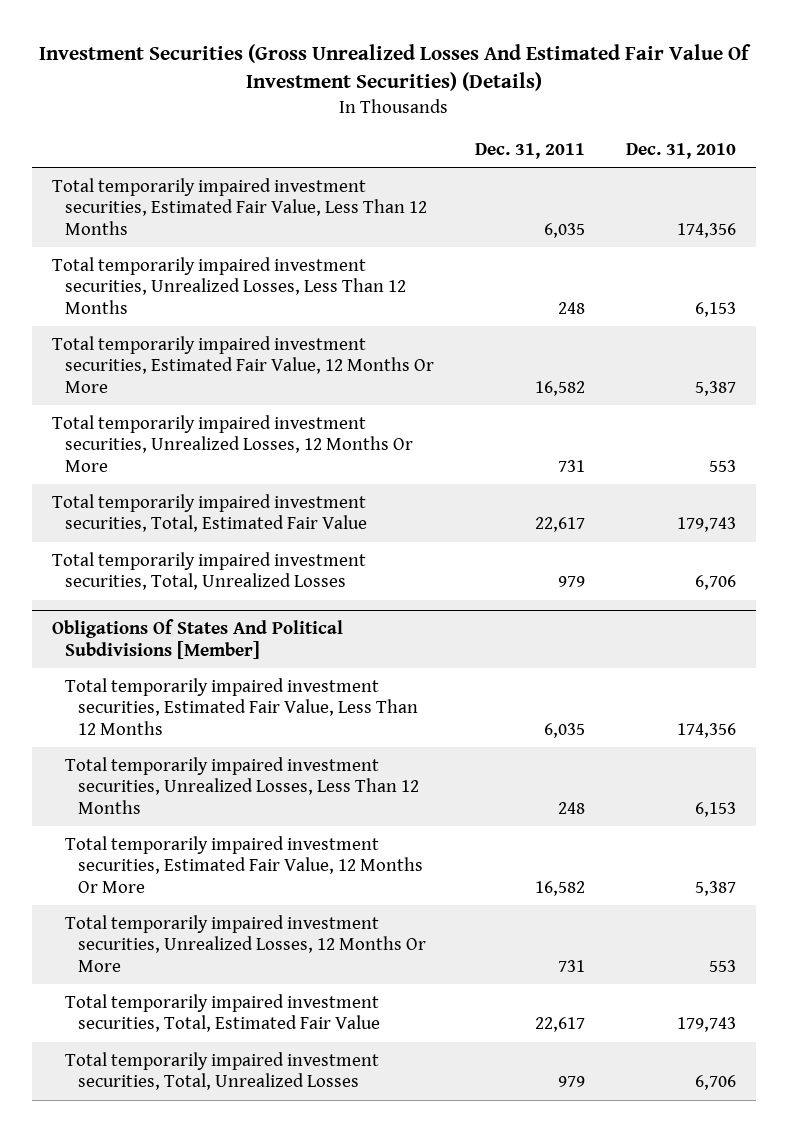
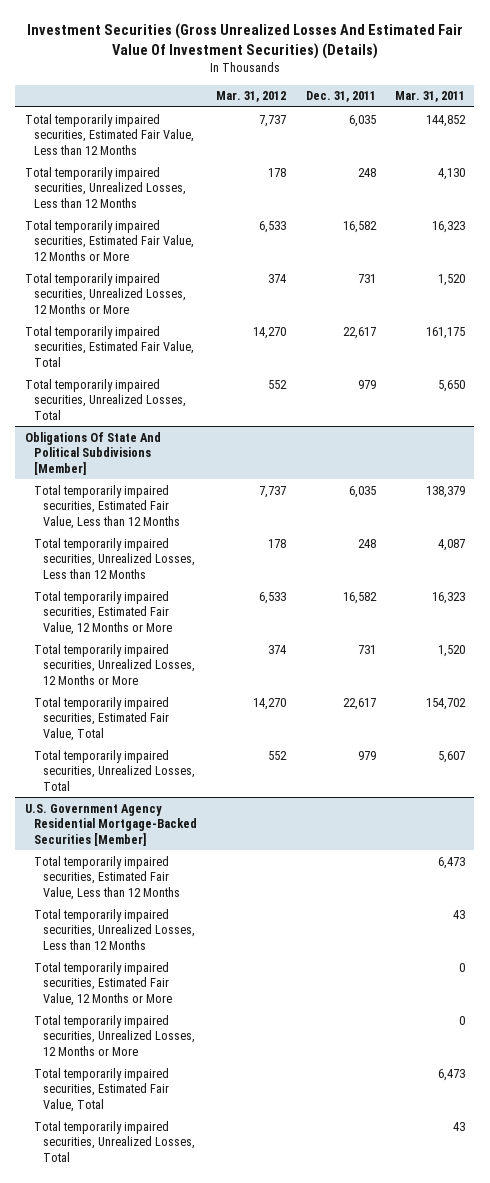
- | Dec. 31, 2011 | Dec. 31, 2010
+ | Mar. 31, 2012 | Dec. 31, 2011 | Mar. 31, 2011
- Total temporarily impaired investment securities, Estimated Fair Value, Less Than 12 Months | 6,035 | 174,356
- Total temporarily impaired investment securities, Unrealized Losses, Less Than 12 Months | 248 | 6,153
- Total temporarily impaired investment securities, Estimated Fair Value, 12 Months Or More | 16,582 | 5,387
- Total temporarily impaired investment securities, Unrealized Losses, 12 Months Or More | 731 | 553
- Total temporarily impaired investment securities, Total, Estimated Fair Value | 22,617 | 179,743
- Total temporarily impaired investment securities, Total, Unrealized Losses | 979 | 6,706
- Obligations Of States And Political Subdivisions [Member]
- Total temporarily impaired investment securities, Estimated Fair Value, Less Than 12 Months | 6,035 | 174,356
- Total temporarily impaired investment securities, Unrealized Losses, Less Than 12 Months | 248 | 6,153
- Total temporarily impaired investment securities, Estimated Fair Value, 12 Months Or More | 16,582 | 5,387
- Total temporarily impaired investment securities, Unrealized Losses, 12 Months Or More | 731 | 553
- Total temporarily impaired investment securities, Total, Estimated Fair Value | 22,617 | 179,743
- Total temporarily impaired investment securities, Total, Unrealized Losses | 979 | 6,706
+ Total temporarily impaired securities, Estimated Fair Value, Less than 12 Months | 7,737 | 6,035 | 144,852
+ Total temporarily impaired securities, Unrealized Losses, Less than 12 Months | 178 | 248 | 4,130
+ Total temporarily impaired securities, Estimated Fair Value, 12 Months or More | 6,533 | 16,582 | 16,323
+ Total temporarily impaired securities, Unrealized Losses, 12 Months or More | 374 | 731 | 1,520
+ Total temporarily impaired securities, Estimated Fair Value, Total | 14,270 | 22,617 | 161,175
+ Total temporarily impaired securities, Unrealized Losses, Total | 552 | 979 | 5,650
+ Obligations Of State And Political Subdivisions [Member]
+ Total temporarily impaired securities, Estimated Fair Value, Less than 12 Months | 7,737 | 6,035 | 138,379
+ Total temporarily impaired securities, Unrealized Losses, Less than 12 Months | 178 | 248 | 4,087
+ Total temporarily impaired securities, Estimated Fair Value, 12 Months or More | 6,533 | 16,582 | 16,323
+ Total temporarily impaired securities, Unrealized Losses, 12 Months or More | 374 | 731 | 1,520
+ Total temporarily impaired securities, Estimated Fair Value, Total | 14,270 | 22,617 | 154,702
+ Total temporarily impaired securities, Unrealized Losses, Total | 552 | 979 | 5,607
+ U.S. Government Agency Residential Mortgage-Backed Securities [Member]
+ Total temporarily impaired securities, Estimated Fair Value, Less than 12 Months | | | 6,473
+ Total temporarily impaired securities, Unrealized Losses, Less than 12 Months | | | 43
+ Total temporarily impaired securities, Estimated Fair Value, 12 Months or More | | | 0
+ Total temporarily impaired securities, Unrealized Losses, 12 Months or More | | | 0
+ Total temporarily impaired securities, Estimated Fair Value, Total | | | 6,473
+ Total temporarily impaired securities, Unrealized Losses, Total | | | 43

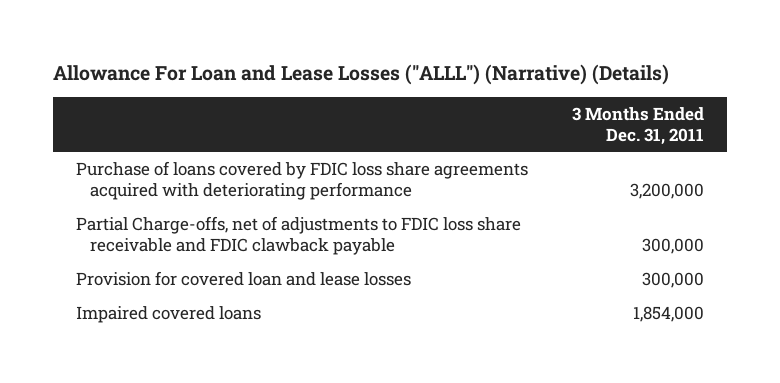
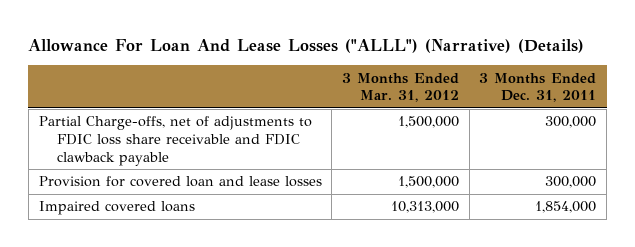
- Allowance For Loan and Lease Losses ("ALLL") (Narrative) (Details)
+ Allowance For Loan And Lease Losses ("ALLL") (Narrative) (Details)
- | 3 Months Ended Dec. 31, 2011
+ | 3 Months Ended Mar. 31, 2012 | 3 Months Ended Dec. 31, 2011
- Purchase of loans covered by FDIC loss share agreements acquired with deteriorating performance | 3,200,000

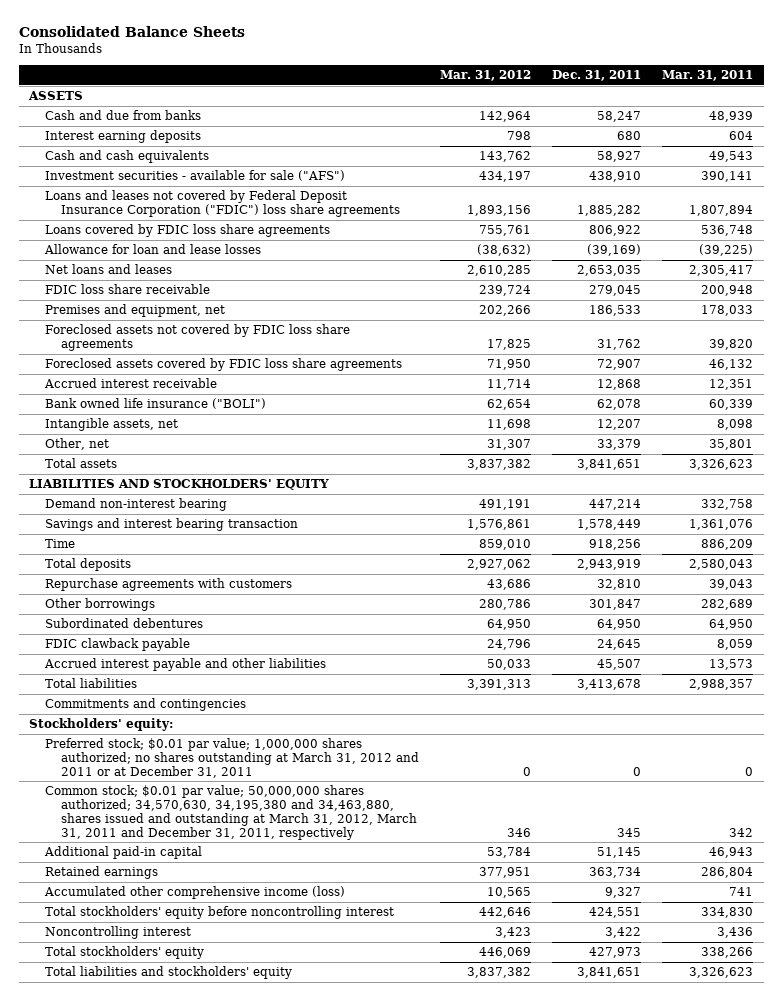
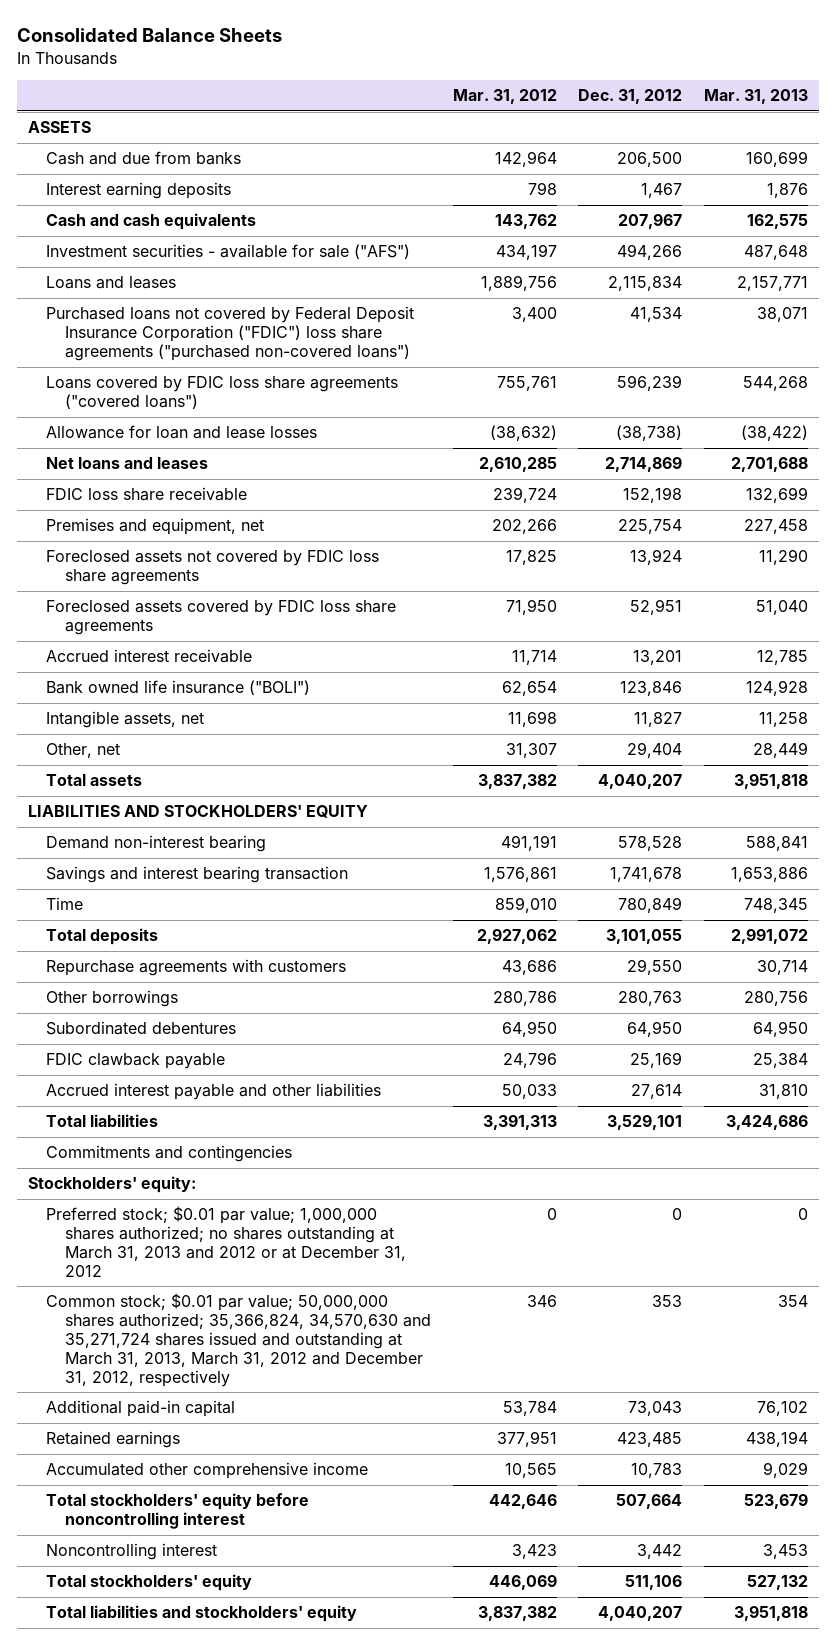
- | Mar. 31, 2012 | Dec. 31, 2011 | Mar. 31, 2011
+ | Mar. 31, 2012 | Dec. 31, 2012 | Mar. 31, 2013
- Loans and leases not covered by Federal Deposit Insurance Corporation ("FDIC") loss share agreements | 1,893,156 | 1,885,282 | 1,807,894
- Loans covered by FDIC loss share agreements | 755,761 | 806,922 | 536,748
+ Loans and leases | 1,889,756 | 2,115,834 | 2,157,771
+ Purchased loans not covered by Federal Deposit Insurance Corporation ("FDIC") loss share agreements ("purchased non-covered loans") | 3,400 | 41,534 | 38,071
+ Loans covered by FDIC loss share agreements ("covered loans") | 755,761 | 596,239 | 544,268
- Preferred stock; $0.01 par value; 1,000,000 shares authorized; no shares outstanding at March 31, 2012 and 2011 or at December 31, 2011 | 0 | 0 | 0
- Common stock; $0.01 par value; 50,000,000 shares authorized; 34,570,630, 34,195,380 and 34,463,880, shares issued and outstanding at March 31, 2012, March 31, 2011 and December 31, 2011, respectively | 346 | 345 | 342
+ Preferred stock; $0.01 par value; 1,000,000 shares authorized; no shares outstanding at March 31, 2013 and 2012 or at December 31, 2012 | 0 | 0 | 0
+ Common stock; $0.01 par value; 50,000,000 shares authorized; 35,366,824, 34,570,630 and 35,271,724 shares issued and outstanding at March 31, 2013, March 31, 2012 and December 31, 2012, respectively | 346 | 353 | 354
- Accumulated other comprehensive income (loss) | 10,565 | 9,327 | 741
+ Accumulated other comprehensive income | 10,565 | 10,783 | 9,029

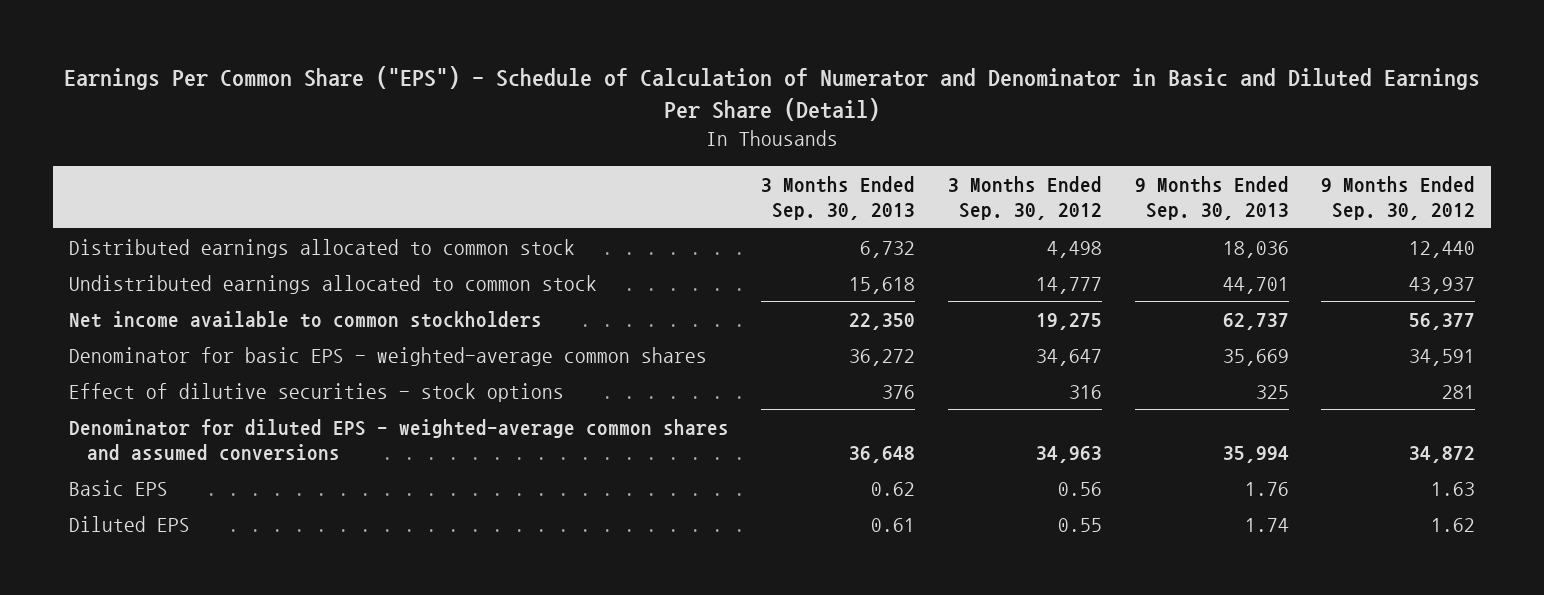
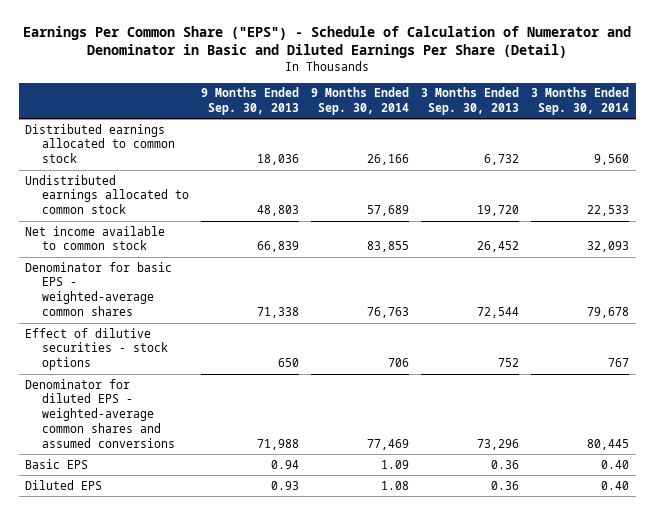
- | 3 Months Ended Sep. 30, 2013 | 3 Months Ended Sep. 30, 2012 | 9 Months Ended Sep. 30, 2013 | 9 Months Ended Sep. 30, 2012
+ | 9 Months Ended Sep. 30, 2013 | 9 Months Ended Sep. 30, 2014 | 3 Months Ended Sep. 30, 2013 | 3 Months Ended Sep. 30, 2014
- Undistributed earnings allocated to common stock | 15,618 | 14,777 | 44,701 | 43,937
- Net income available to common stockholders | 22,350 | 19,275 | 62,737 | 56,377
- Denominator for basic EPS - weighted-average common shares | 36,272 | 34,647 | 35,669 | 34,591
- Effect of dilutive securities - stock options | 376 | 316 | 325 | 281
- Denominator for diluted EPS - weighted-average common shares and assumed conversions | 36,648 | 34,963 | 35,994 | 34,872
- Basic EPS | 0.62 | 0.56 | 1.76 | 1.63
- Diluted EPS | 0.61 | 0.55 | 1.74 | 1.62
+ Undistributed earnings allocated to common stock | 48,803 | 57,689 | 19,720 | 22,533
+ Net income available to common stock | 66,839 | 83,855 | 26,452 | 32,093
+ Denominator for basic EPS - weighted-average common shares | 71,338 | 76,763 | 72,544 | 79,678
+ Effect of dilutive securities - stock options | 650 | 706 | 752 | 767
+ Denominator for diluted EPS - weighted-average common shares and assumed conversions | 71,988 | 77,469 | 73,296 | 80,445
+ Basic EPS | 0.94 | 1.09 | 0.36 | 0.40
+ Diluted EPS | 0.93 | 1.08 | 0.36 | 0.40

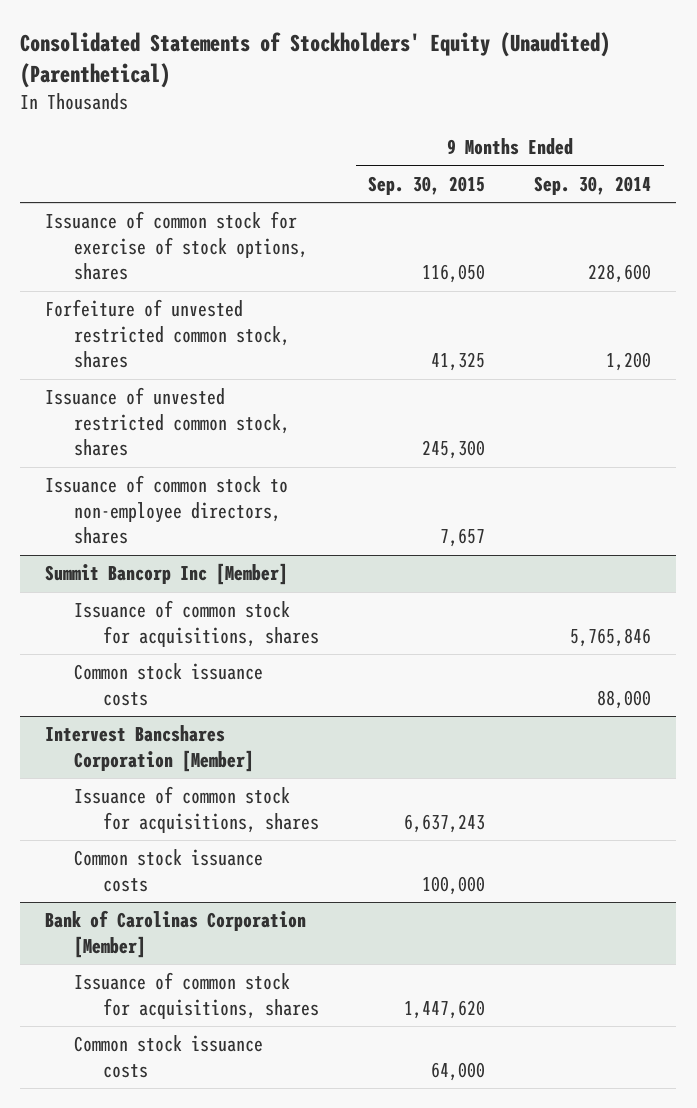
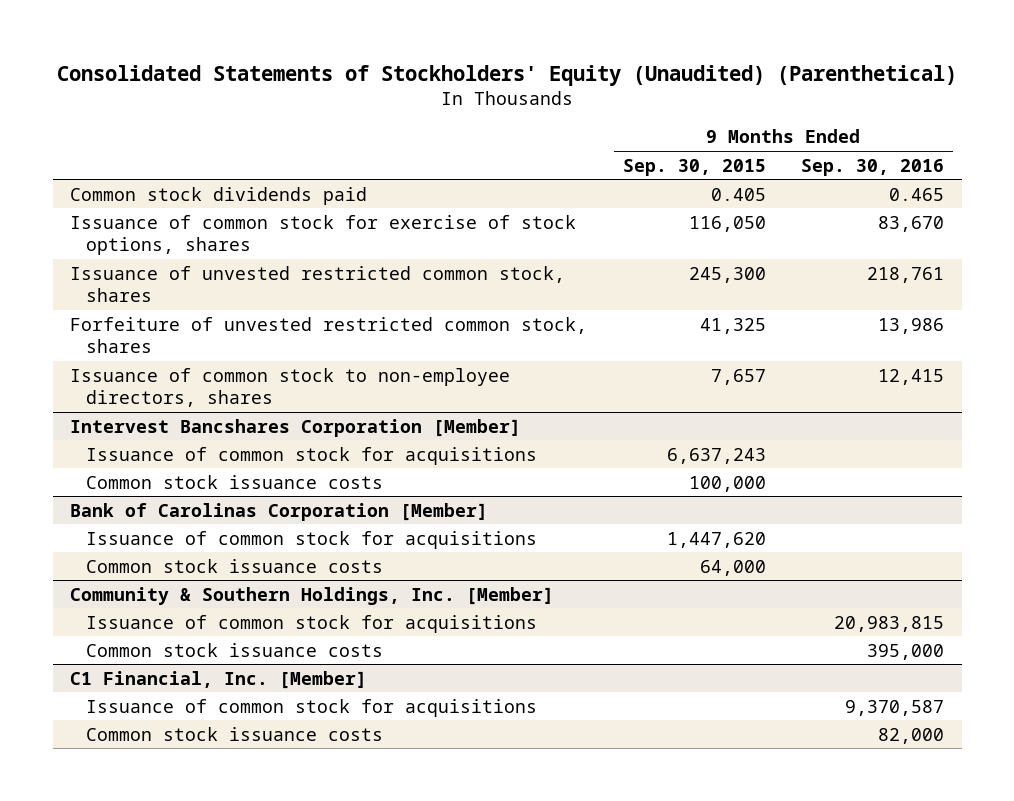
- | 9 Months Ended Sep. 30, 2015 | 9 Months Ended Sep. 30, 2014
+ | 9 Months Ended Sep. 30, 2015 | 9 Months Ended Sep. 30, 2016
+ Common stock dividends paid | 0.405 | 0.465
moved down: Forfeiture of unvested restricted common stock, shares | 41,325 | 13,986
- Summit Bancorp Inc [Member]
- Issuance of common stock for acquisitions, shares | | 5,765,846
- Common stock issuance costs | | 88,000
@ Intervest Bancshares Corporation [Member]
- Issuance of common stock for acquisitions, shares | 6,637,243 |
+ Issuance of common stock for acquisitions | 6,637,243 |
@ Bank of Carolinas Corporation [Member]
- Issuance of common stock for acquisitions, shares | 1,447,620 |
+ Issuance of common stock for acquisitions | 1,447,620 |
+ Community & Southern Holdings, Inc. [Member]
+ Issuance of common stock for acquisitions | | 20,983,815
+ Common stock issuance costs | | 395,000
+ C1 Financial, Inc. [Member]
+ Issuance of common stock for acquisitions | | 9,370,587
+ Common stock issuance costs | | 82,000

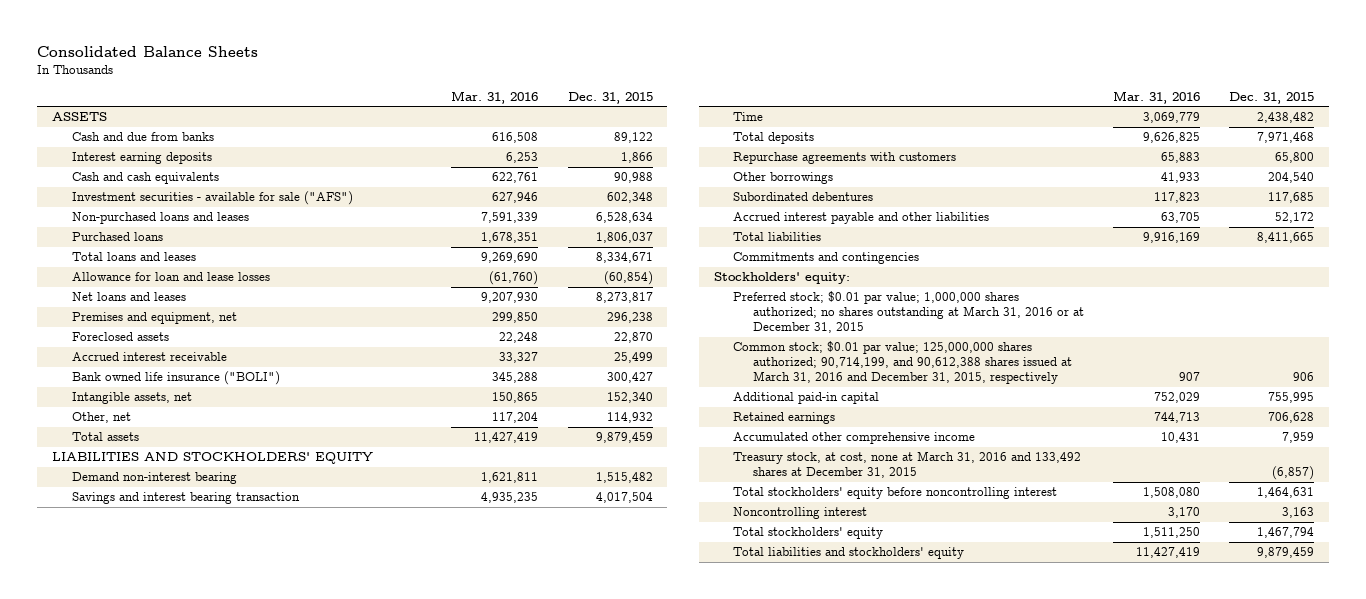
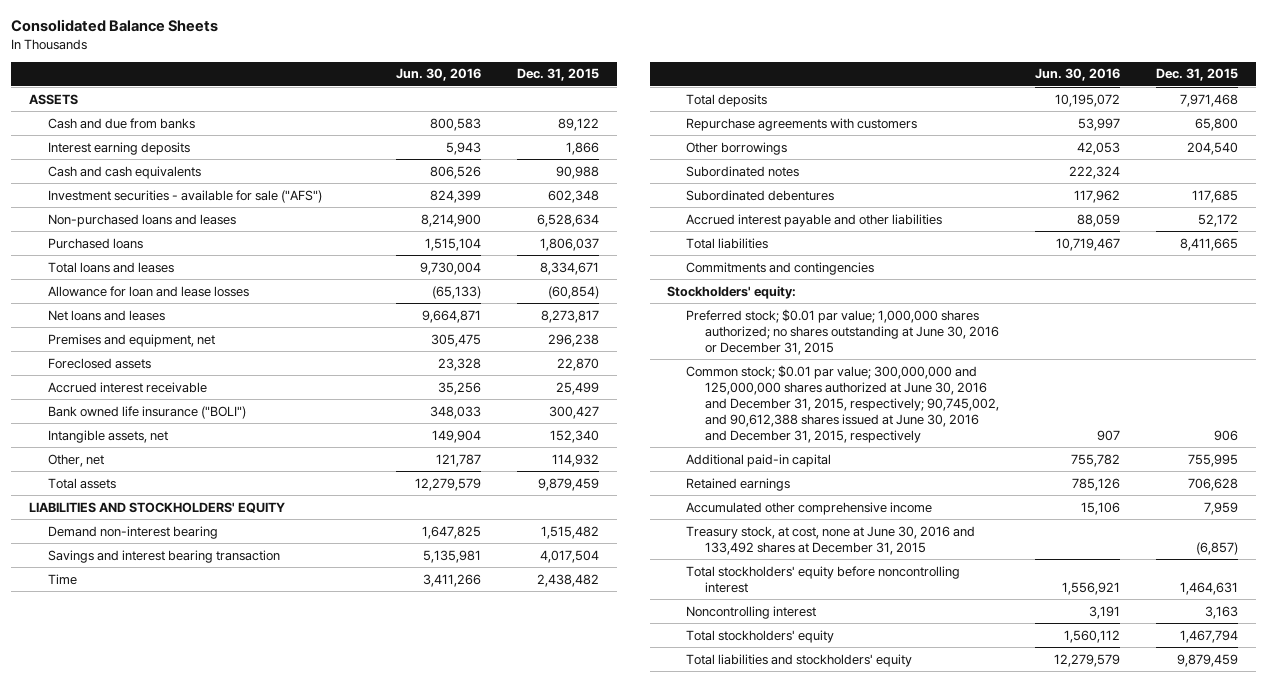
- | Mar. 31, 2016 | Dec. 31, 2015
+ | Jun. 30, 2016 | Dec. 31, 2015
+ Subordinated notes | 222,324 |
- Preferred stock; $0.01 par value; 1,000,000 shares authorized; no shares outstanding at March 31, 2016 or at December 31, 2015
- Common stock; $0.01 par value; 125,000,000 shares authorized; 90,714,199, and 90,612,388 shares issued at March 31, 2016 and December 31, 2015, respectively | 907 | 906
+ Preferred stock; $0.01 par value; 1,000,000 shares authorized; no shares outstanding at June 30, 2016 or December 31, 2015
+ Common stock; $0.01 par value; 300,000,000 and 125,000,000 shares authorized at June 30, 2016 and December 31, 2015, respectively; 90,745,002, and 90,612,388 shares issued at June 30, 2016 and December 31, 2015, respectively | 907 | 906
- Treasury stock, at cost, none at March 31, 2016 and 133,492 shares at December 31, 2015 | | (6,857)
+ Treasury stock, at cost, none at June 30, 2016 and 133,492 shares at December 31, 2015 | | (6,857)

